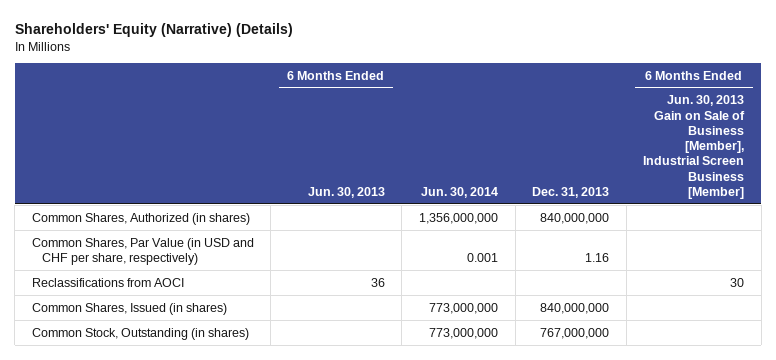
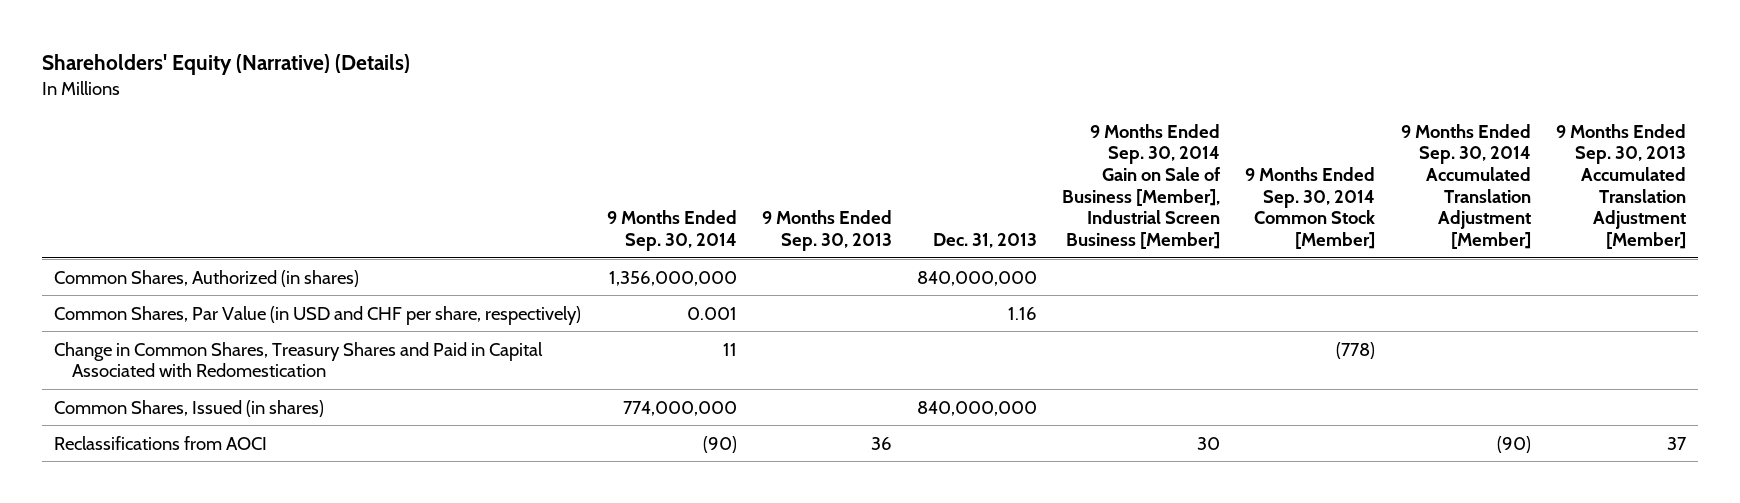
- | 6 Months Ended Jun. 30, 2013 | Jun. 30, 2014 | Dec. 31, 2013 | 6 Months Ended Jun. 30, 2013 Gain on Sale of Business [Member], Industrial Screen Business [Member]
+ | 9 Months Ended Sep. 30, 2014 | 9 Months Ended Sep. 30, 2013 | Dec. 31, 2013 | 9 Months Ended Sep. 30, 2014 Gain on Sale of Business [Member], Industrial Screen Business [Member] | 9 Months Ended Sep. 30, 2014 Common Stock [Member] | 9 Months Ended Sep. 30, 2014 Accumulated Translation Adjustment [Member] | 9 Months Ended Sep. 30, 2013 Accumulated Translation Adjustment [Member]
+ Change in Common Shares, Treasury Shares and Paid in Capital Associated with Redomestication | 11 | | | | (778) | |
- Common Stock, Outstanding (in shares) | | 773,000,000 | 767,000,000 |
moved down: Reclassifications from AOCI | (90) | 36 | | 30 | | (90) | 37

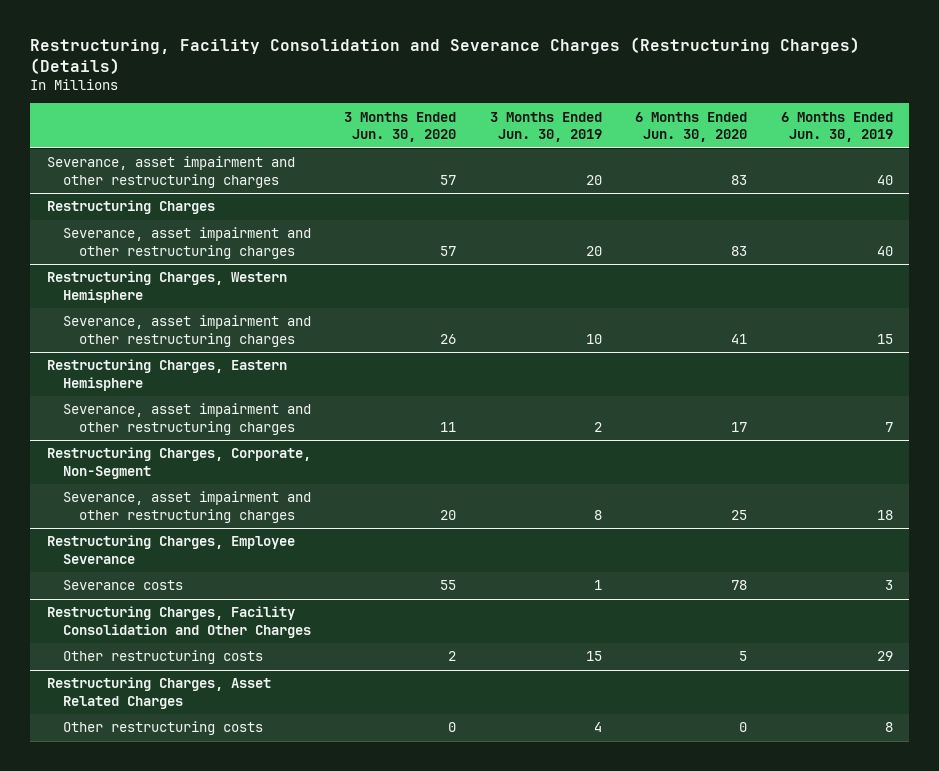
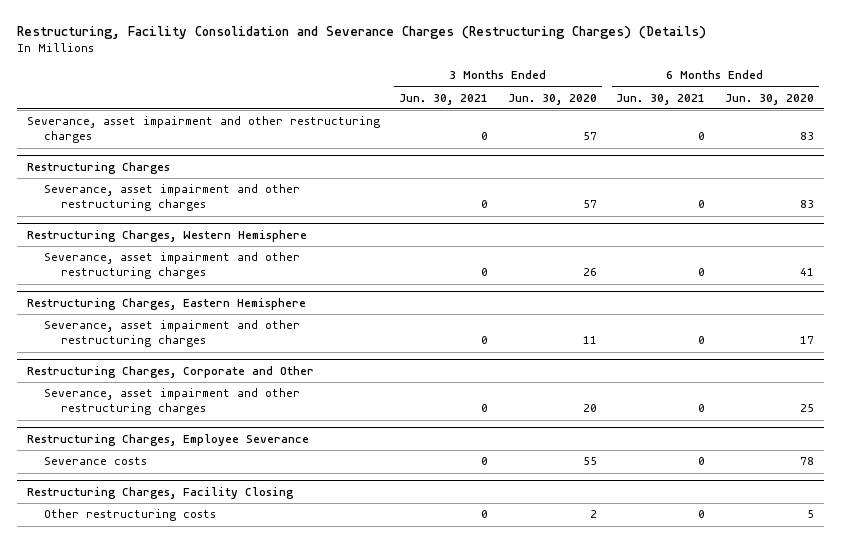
- | 3 Months Ended Jun. 30, 2020 | 3 Months Ended Jun. 30, 2019 | 6 Months Ended Jun. 30, 2020 | 6 Months Ended Jun. 30, 2019
+ | 3 Months Ended Jun. 30, 2021 | 3 Months Ended Jun. 30, 2020 | 6 Months Ended Jun. 30, 2021 | 6 Months Ended Jun. 30, 2020
- Restructuring Charges, Corporate, Non-Segment
+ Restructuring Charges, Corporate and Other
- Restructuring Charges, Facility Consolidation and Other Charges
+ Restructuring Charges, Facility Closing
- Restructuring Charges, Asset Related Charges
- Other restructuring costs | 0 | 4 | 0 | 8

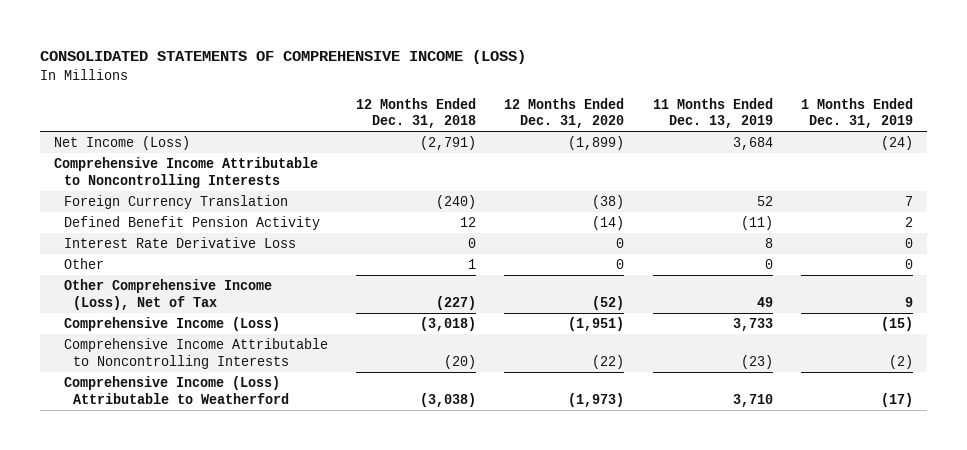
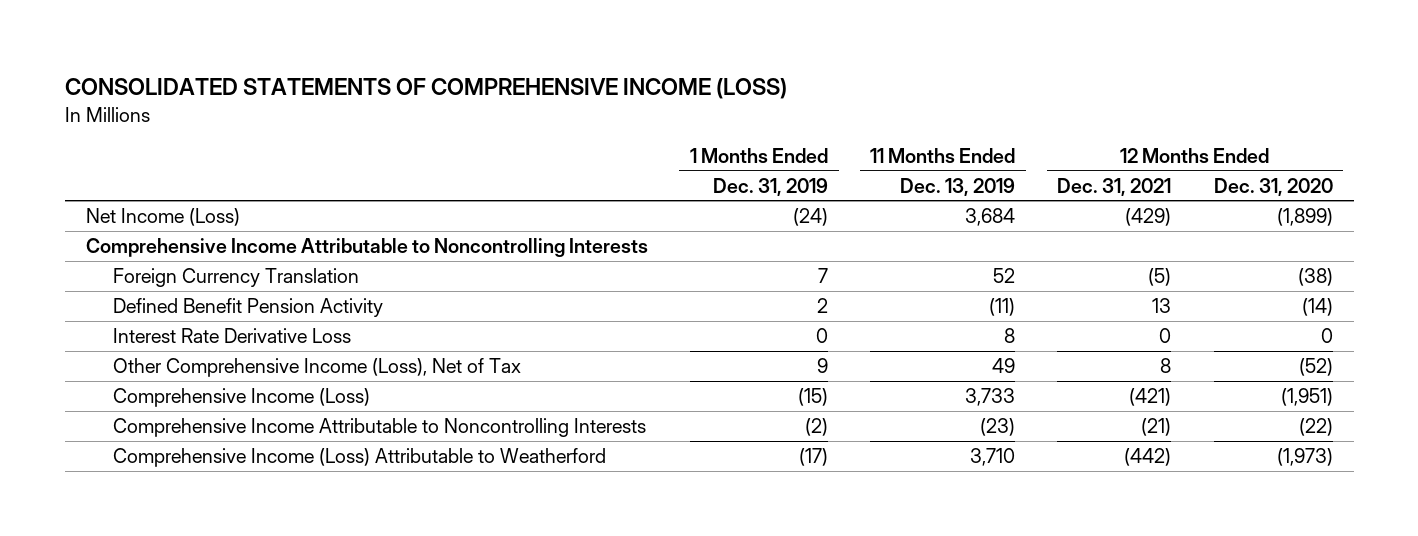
- | 12 Months Ended Dec. 31, 2018 | 12 Months Ended Dec. 31, 2020 | 11 Months Ended Dec. 13, 2019 | 1 Months Ended Dec. 31, 2019
+ | 1 Months Ended Dec. 31, 2019 | 11 Months Ended Dec. 13, 2019 | 12 Months Ended Dec. 31, 2021 | 12 Months Ended Dec. 31, 2020
- Other | 1 | 0 | 0 | 0

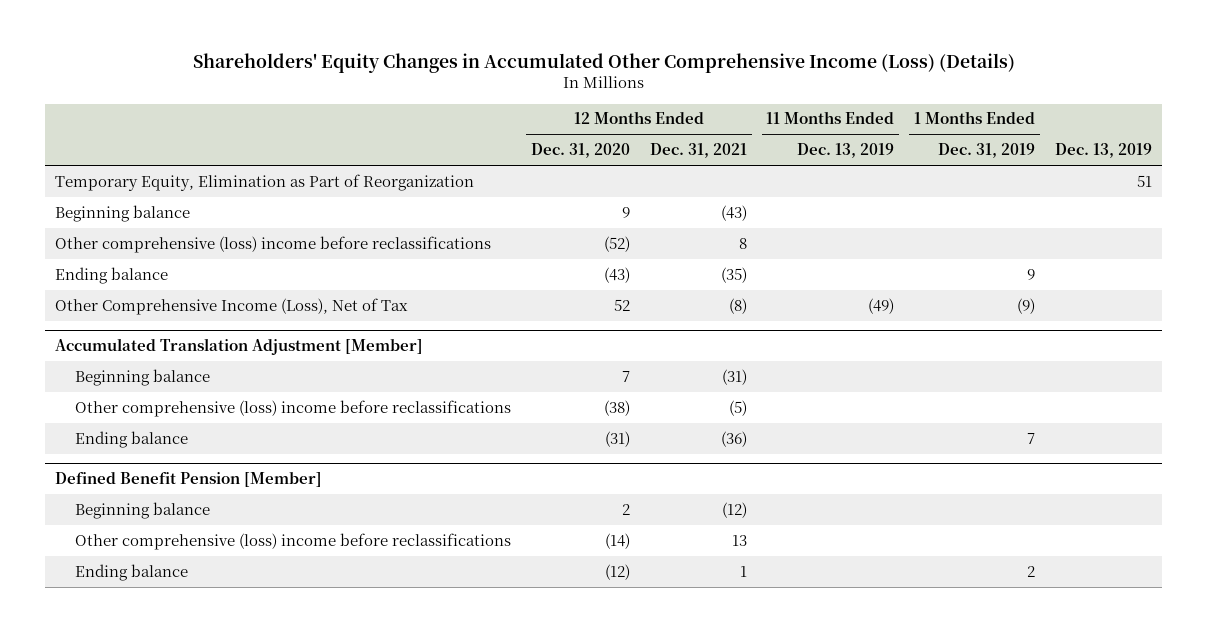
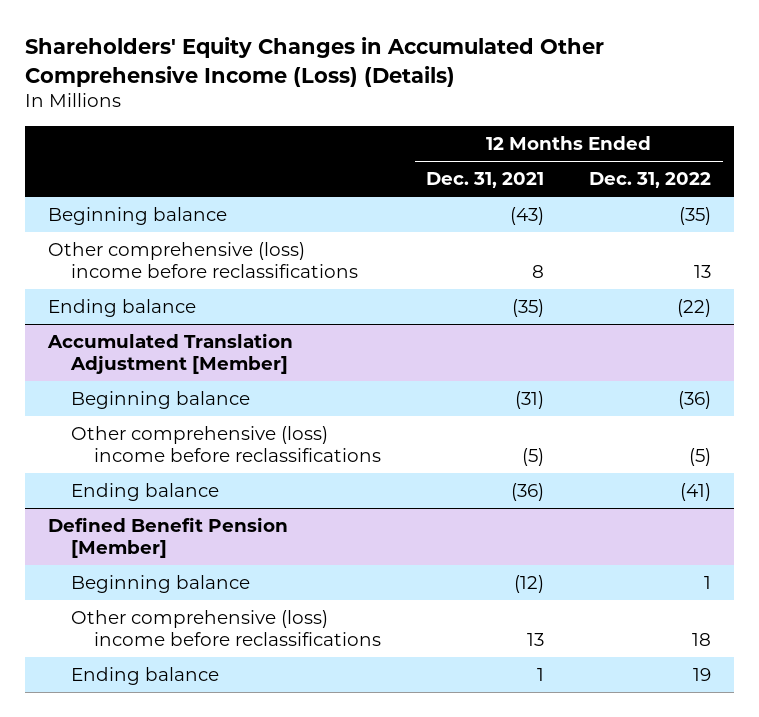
- | 12 Months Ended Dec. 31, 2020 | 12 Months Ended Dec. 31, 2021 | 11 Months Ended Dec. 13, 2019 | 1 Months Ended Dec. 31, 2019 | Dec. 13, 2019
+ | 12 Months Ended Dec. 31, 2021 | 12 Months Ended Dec. 31, 2022
- Temporary Equity, Elimination as Part of Reorganization | | | | | 51
- Other Comprehensive Income (Loss), Net of Tax | 52 | (8) | (49) | (9) |

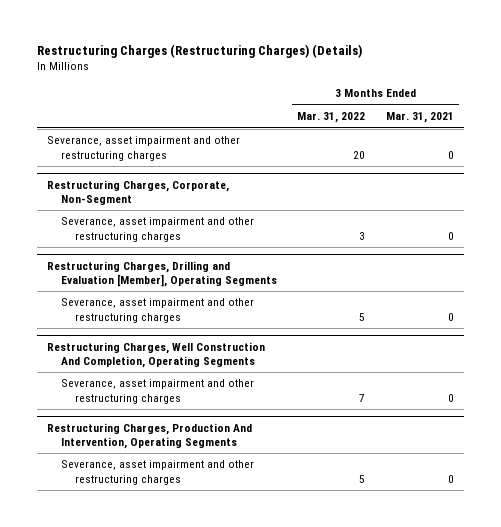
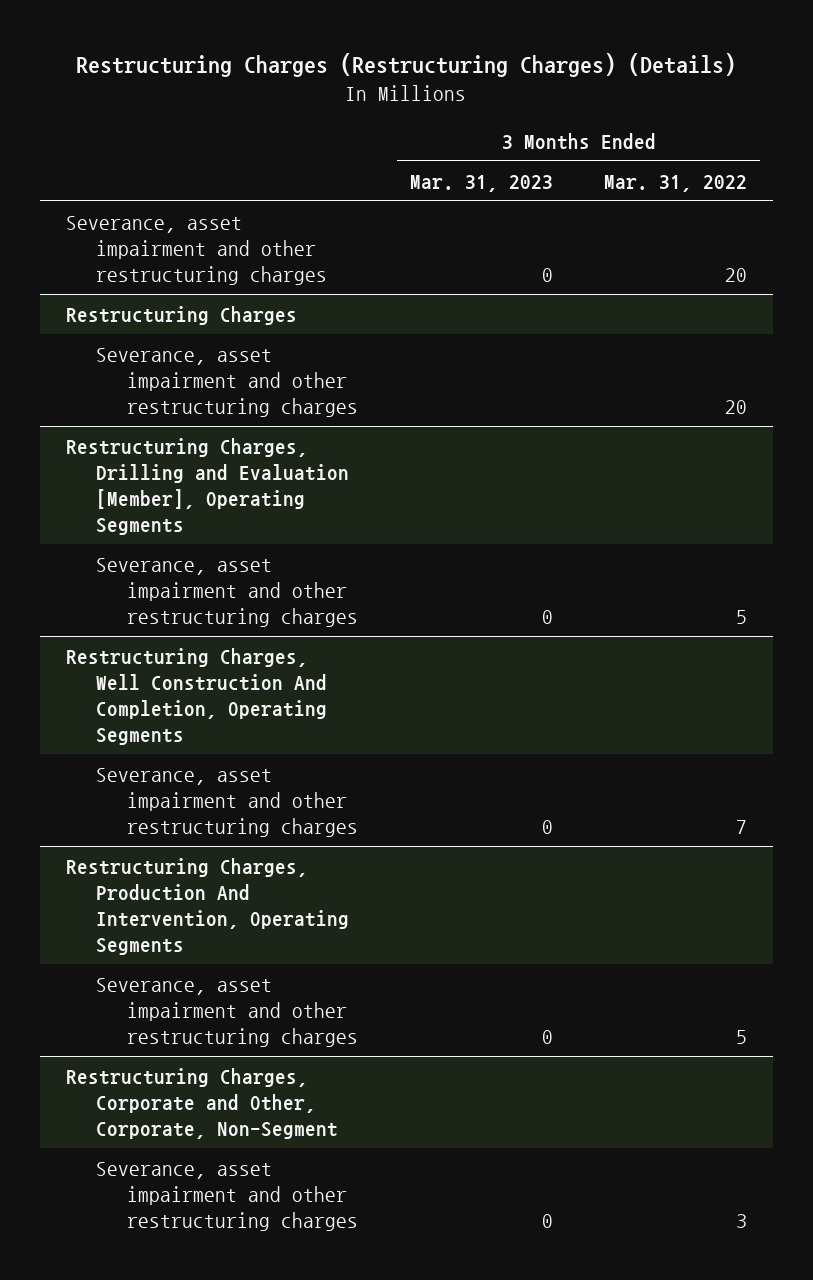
- | 3 Months Ended Mar. 31, 2022 | 3 Months Ended Mar. 31, 2021
+ | 3 Months Ended Mar. 31, 2023 | 3 Months Ended Mar. 31, 2022
- Restructuring Charges, Corporate, Non-Segment
- Severance, asset impairment and other restructuring charges | 3 | 0
+ Restructuring Charges
+ Severance, asset impairment and other restructuring charges | | 20
+ Restructuring Charges, Corporate and Other, Corporate, Non-Segment
+ Severance, asset impairment and other restructuring charges | 0 | 3

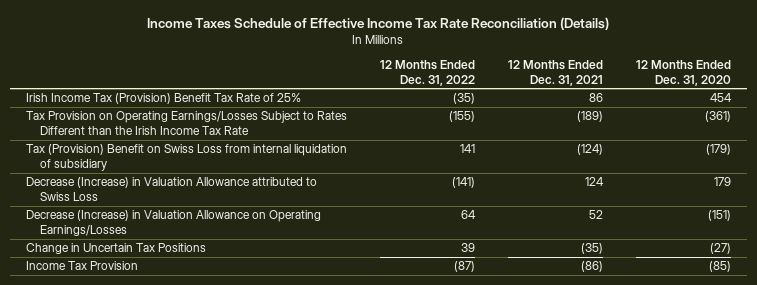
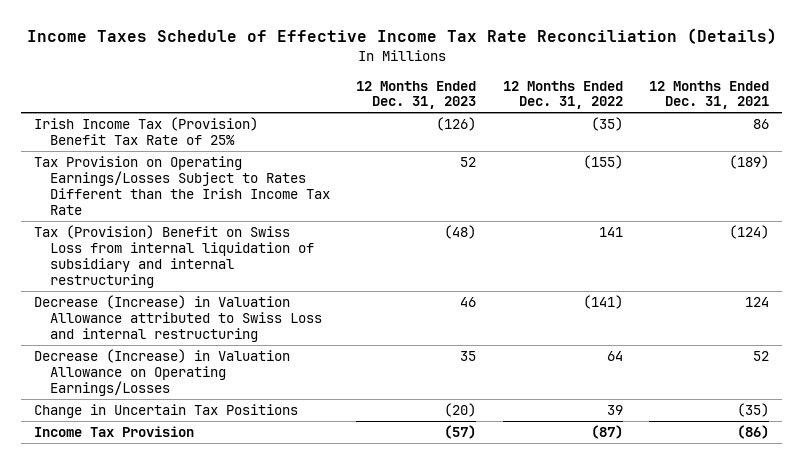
- | 12 Months Ended Dec. 31, 2022 | 12 Months Ended Dec. 31, 2021 | 12 Months Ended Dec. 31, 2020
+ | 12 Months Ended Dec. 31, 2023 | 12 Months Ended Dec. 31, 2022 | 12 Months Ended Dec. 31, 2021
- Tax (Provision) Benefit on Swiss Loss from internal liquidation of subsidiary | 141 | (124) | (179)
- Decrease (Increase) in Valuation Allowance attributed to Swiss Loss | (141) | 124 | 179
+ Tax (Provision) Benefit on Swiss Loss from internal liquidation of subsidiary and internal restructuring | (48) | 141 | (124)
+ Decrease (Increase) in Valuation Allowance attributed to Swiss Loss and internal restructuring | 46 | (141) | 124

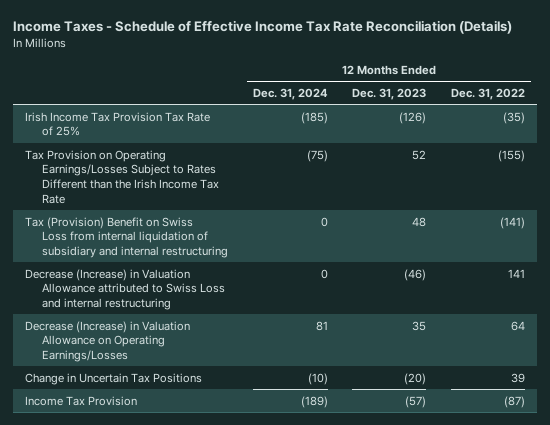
- Income Taxes Schedule of Effective Income Tax Rate Reconciliation (Details)
+ Income Taxes - Schedule of Effective Income Tax Rate Reconciliation (Details)
- | 12 Months Ended Dec. 31, 2023 | 12 Months Ended Dec. 31, 2022 | 12 Months Ended Dec. 31, 2021
+ | 12 Months Ended Dec. 31, 2024 | 12 Months Ended Dec. 31, 2023 | 12 Months Ended Dec. 31, 2022
- Irish Income Tax (Provision) Benefit Tax Rate of 25% | (126) | (35) | 86
+ Irish Income Tax Provision Tax Rate of 25% | (185) | (126) | (35)
- Tax (Provision) Benefit on Swiss Loss from internal liquidation of subsidiary and internal restructuring | (48) | 141 | (124)
- Decrease (Increase) in Valuation Allowance attributed to Swiss Loss and internal restructuring | 46 | (141) | 124
+ Tax (Provision) Benefit on Swiss Loss from internal liquidation of subsidiary and internal restructuring | 0 | 48 | (141)
+ Decrease (Increase) in Valuation Allowance attributed to Swiss Loss and internal restructuring | 0 | (46) | 141

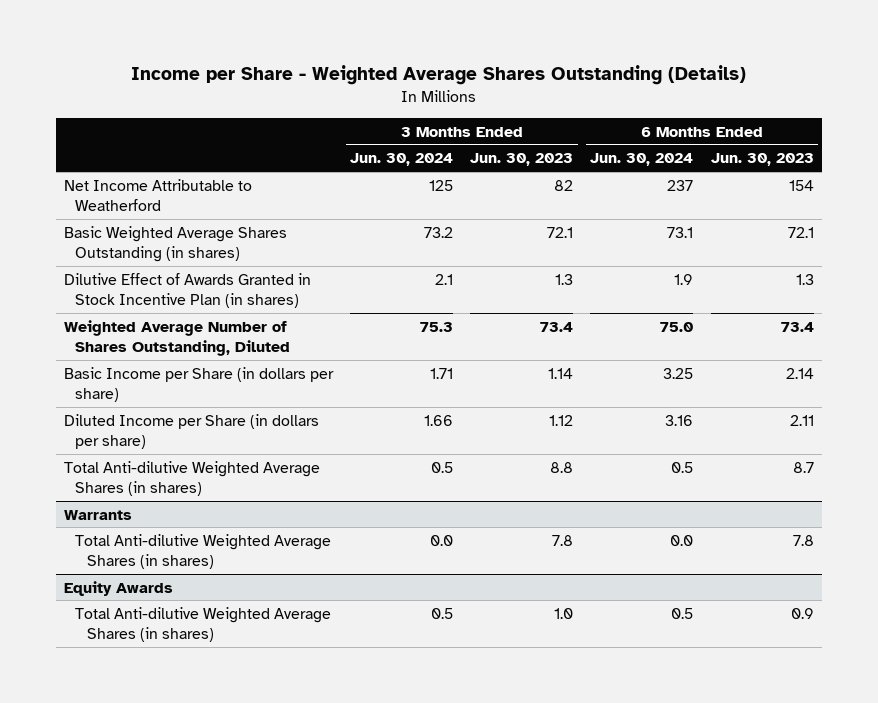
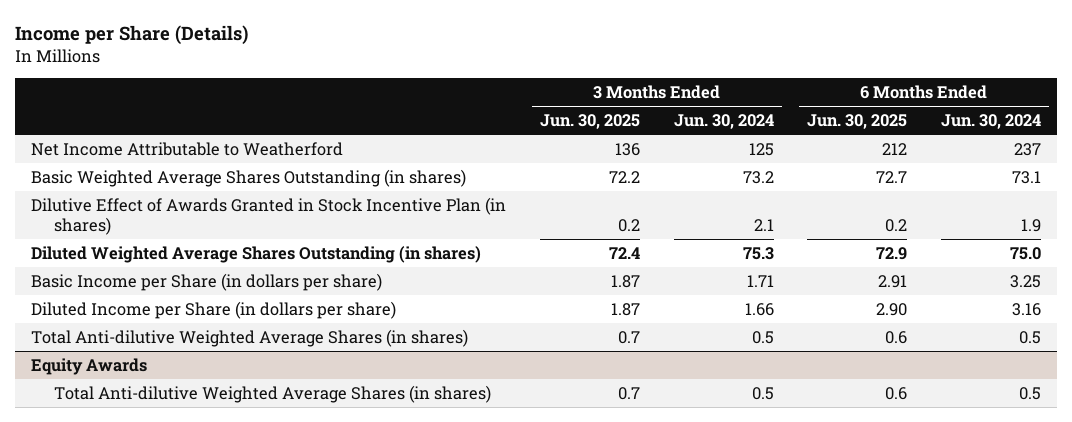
- Income per Share - Weighted Average Shares Outstanding (Details)
+ Income per Share (Details)
- | 3 Months Ended Jun. 30, 2024 | 3 Months Ended Jun. 30, 2023 | 6 Months Ended Jun. 30, 2024 | 6 Months Ended Jun. 30, 2023
+ | 3 Months Ended Jun. 30, 2025 | 3 Months Ended Jun. 30, 2024 | 6 Months Ended Jun. 30, 2025 | 6 Months Ended Jun. 30, 2024
- Weighted Average Number of Shares Outstanding, Diluted | 75.3 | 73.4 | 75.0 | 73.4
+ Diluted Weighted Average Shares Outstanding (in shares) | 72.4 | 75.3 | 72.9 | 75.0
- Warrants
- Total Anti-dilutive Weighted Average Shares (in shares) | 0.0 | 7.8 | 0.0 | 7.8

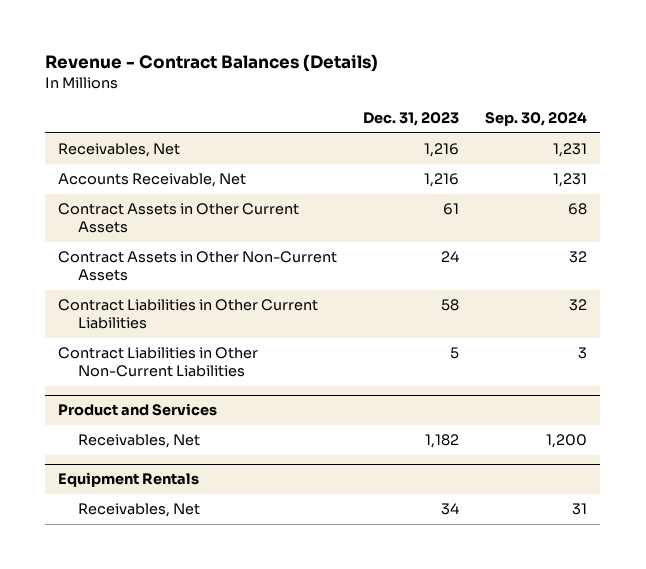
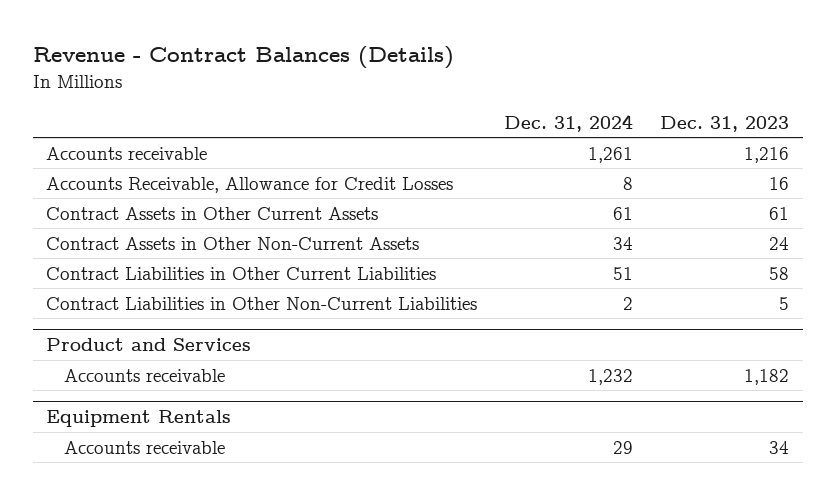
- | Dec. 31, 2023 | Sep. 30, 2024
+ | Dec. 31, 2024 | Dec. 31, 2023
- Receivables, Net | 1,216 | 1,231
- Accounts Receivable, Net | 1,216 | 1,231
+ Accounts receivable | 1,261 | 1,216
+ Accounts Receivable, Allowance for Credit Losses | 8 | 16
@ Product and Services
- Receivables, Net | 1,182 | 1,200
+ Accounts receivable | 1,232 | 1,182
@ Equipment Rentals
- Receivables, Net | 34 | 31
+ Accounts receivable | 29 | 34

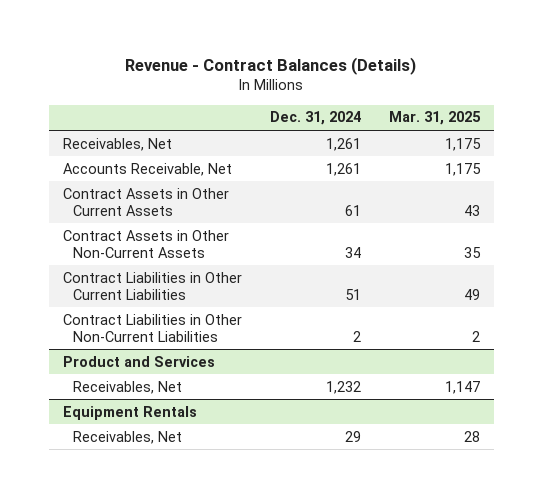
- | Dec. 31, 2024 | Dec. 31, 2023
+ | Dec. 31, 2024 | Mar. 31, 2025
- Accounts receivable | 1,261 | 1,216
- Accounts Receivable, Allowance for Credit Losses | 8 | 16
+ Receivables, Net | 1,261 | 1,175
+ Accounts Receivable, Net | 1,261 | 1,175
@ Product and Services
- Accounts receivable | 1,232 | 1,182
+ Receivables, Net | 1,232 | 1,147
@ Equipment Rentals
- Accounts receivable | 29 | 34
+ Receivables, Net | 29 | 28

